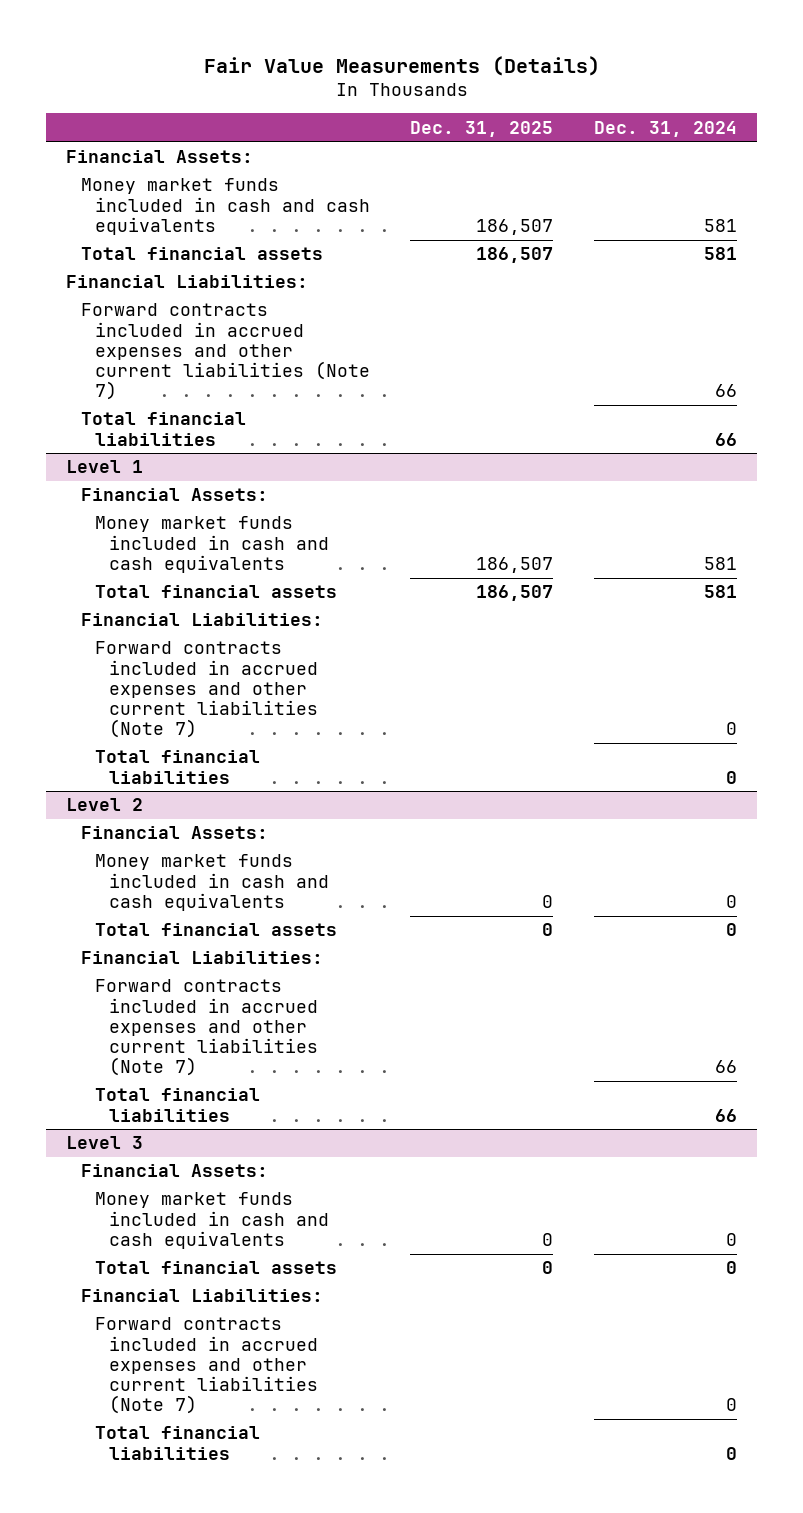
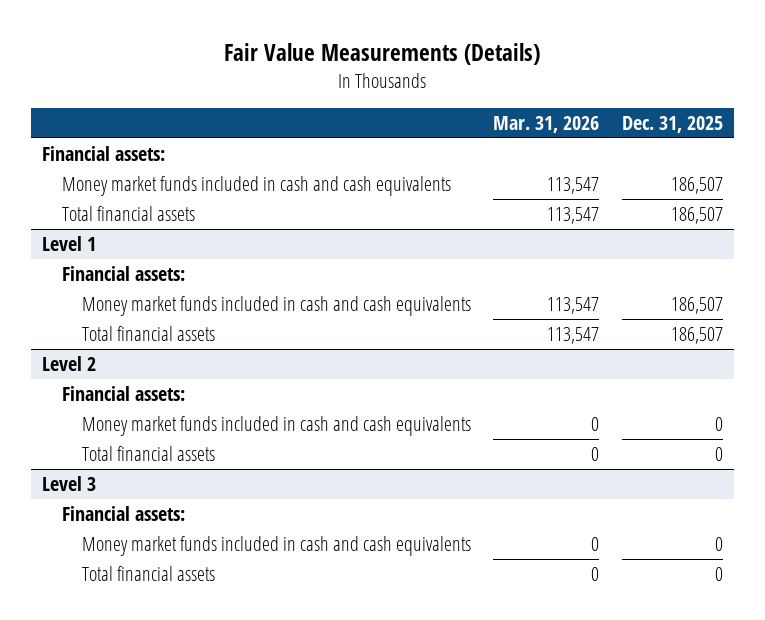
- | Dec. 31, 2025 | Dec. 31, 2024
+ | Mar. 31, 2026 | Dec. 31, 2025
- Financial Assets:
+ Financial assets:
- Financial Liabilities:
- Forward contracts included in accrued expenses and other current liabilities (Note 7) | | 66
- Total financial liabilities | | 66
@ Level 1
- Financial Assets:
+ Financial assets:
- Financial Liabilities:
- Forward contracts included in accrued expenses and other current liabilities (Note 7) | | 0
- Total financial liabilities | | 0
@ Level 2
- Financial Assets:
+ Financial assets:
- Financial Liabilities:
- Forward contracts included in accrued expenses and other current liabilities (Note 7) | | 66
- Total financial liabilities | | 66
@ Level 3
- Financial Assets:
+ Financial assets:
- Financial Liabilities:
- Forward contracts included in accrued expenses and other current liabilities (Note 7) | | 0
- Total financial liabilities | | 0

